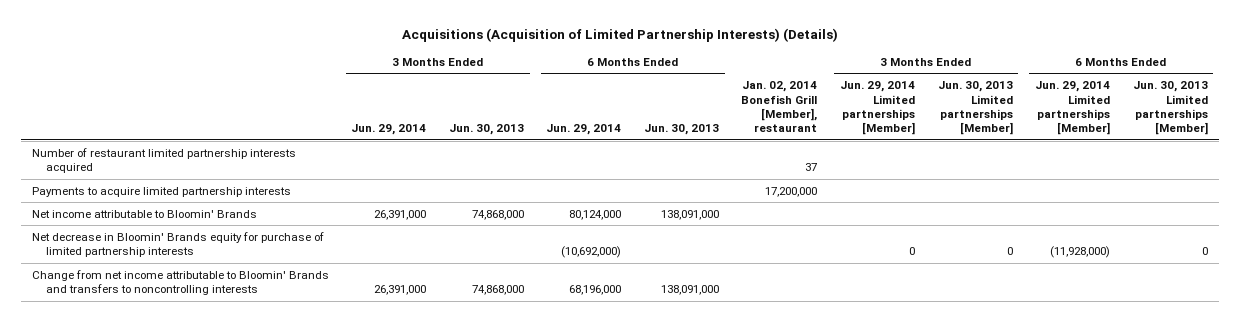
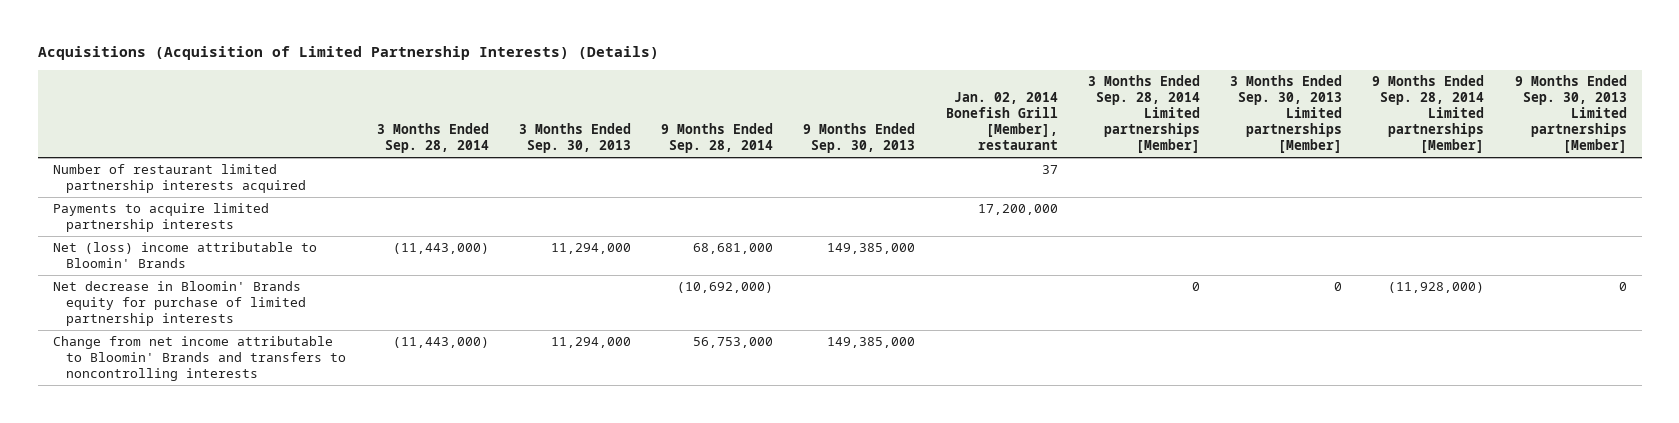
- | 3 Months Ended Jun. 29, 2014 | 3 Months Ended Jun. 30, 2013 | 6 Months Ended Jun. 29, 2014 | 6 Months Ended Jun. 30, 2013 | Jan. 02, 2014 Bonefish Grill [Member], restaurant | 3 Months Ended Jun. 29, 2014 Limited partnerships [Member] | 3 Months Ended Jun. 30, 2013 Limited partnerships [Member] | 6 Months Ended Jun. 29, 2014 Limited partnerships [Member] | 6 Months Ended Jun. 30, 2013 Limited partnerships [Member]
+ | 3 Months Ended Sep. 28, 2014 | 3 Months Ended Sep. 30, 2013 | 9 Months Ended Sep. 28, 2014 | 9 Months Ended Sep. 30, 2013 | Jan. 02, 2014 Bonefish Grill [Member], restaurant | 3 Months Ended Sep. 28, 2014 Limited partnerships [Member] | 3 Months Ended Sep. 30, 2013 Limited partnerships [Member] | 9 Months Ended Sep. 28, 2014 Limited partnerships [Member] | 9 Months Ended Sep. 30, 2013 Limited partnerships [Member]
- Net income attributable to Bloomin' Brands | 26,391,000 | 74,868,000 | 80,124,000 | 138,091,000 | | | | |
+ Net (loss) income attributable to Bloomin' Brands | (11,443,000) | 11,294,000 | 68,681,000 | 149,385,000 | | | | |

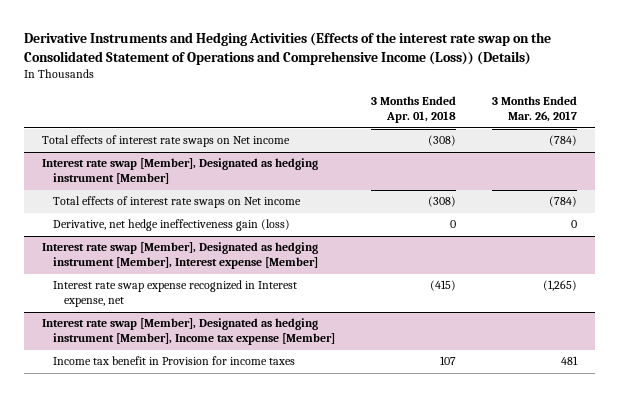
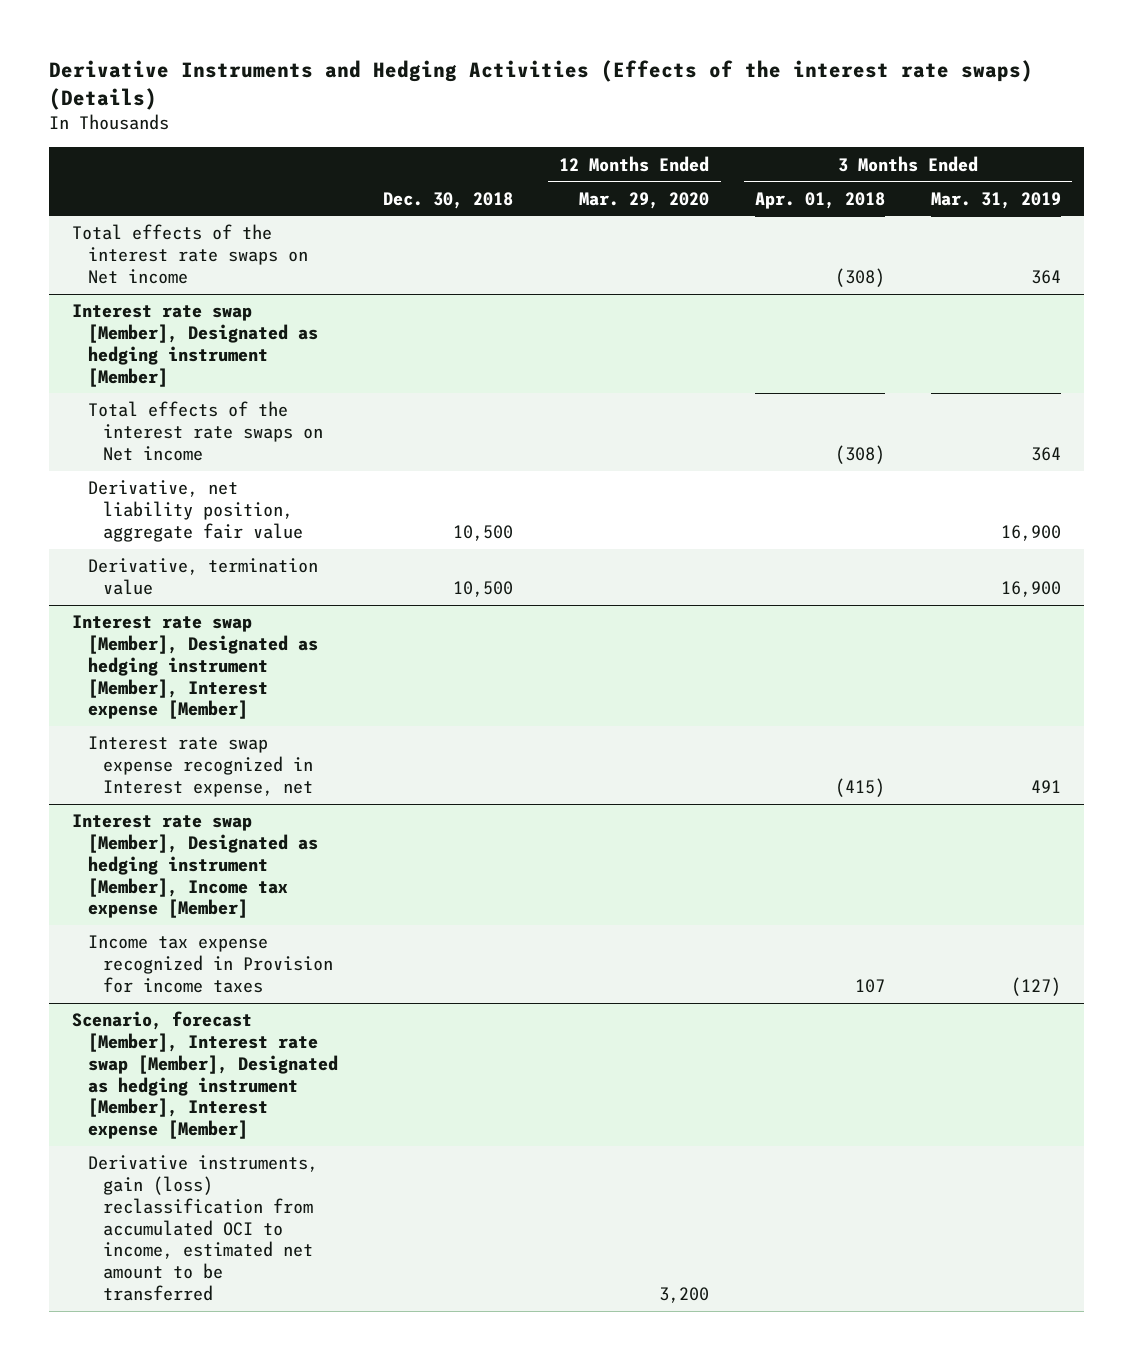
- Derivative Instruments and Hedging Activities (Effects of the interest rate swap on the Consolidated Statement of Operations and Comprehensive Income (Loss)) (Details)
+ Derivative Instruments and Hedging Activities (Effects of the interest rate swaps) (Details)
- | 3 Months Ended Apr. 01, 2018 | 3 Months Ended Mar. 26, 2017
+ | Dec. 30, 2018 | 12 Months Ended Mar. 29, 2020 | 3 Months Ended Apr. 01, 2018 | 3 Months Ended Mar. 31, 2019
- Total effects of interest rate swaps on Net income | (308) | (784)
+ Total effects of the interest rate swaps on Net income | | | (308) | 364
@ Interest rate swap [Member], Designated as hedging instrument [Member]
- Total effects of interest rate swaps on Net income | (308) | (784)
- Derivative, net hedge ineffectiveness gain (loss) | 0 | 0
+ Total effects of the interest rate swaps on Net income | | | (308) | 364
+ Derivative, net liability position, aggregate fair value | 10,500 | | | 16,900
+ Derivative, termination value | 10,500 | | | 16,900
@ Interest rate swap [Member], Designated as hedging instrument [Member], Income tax expense [Member]
- Income tax benefit in Provision for income taxes | 107 | 481
+ Income tax expense recognized in Provision for income taxes | | | 107 | (127)
+ Scenario, forecast [Member], Interest rate swap [Member], Designated as hedging instrument [Member], Interest expense [Member]
+ Derivative instruments, gain (loss) reclassification from accumulated OCI to income, estimated net amount to be transferred | | 3,200 | |

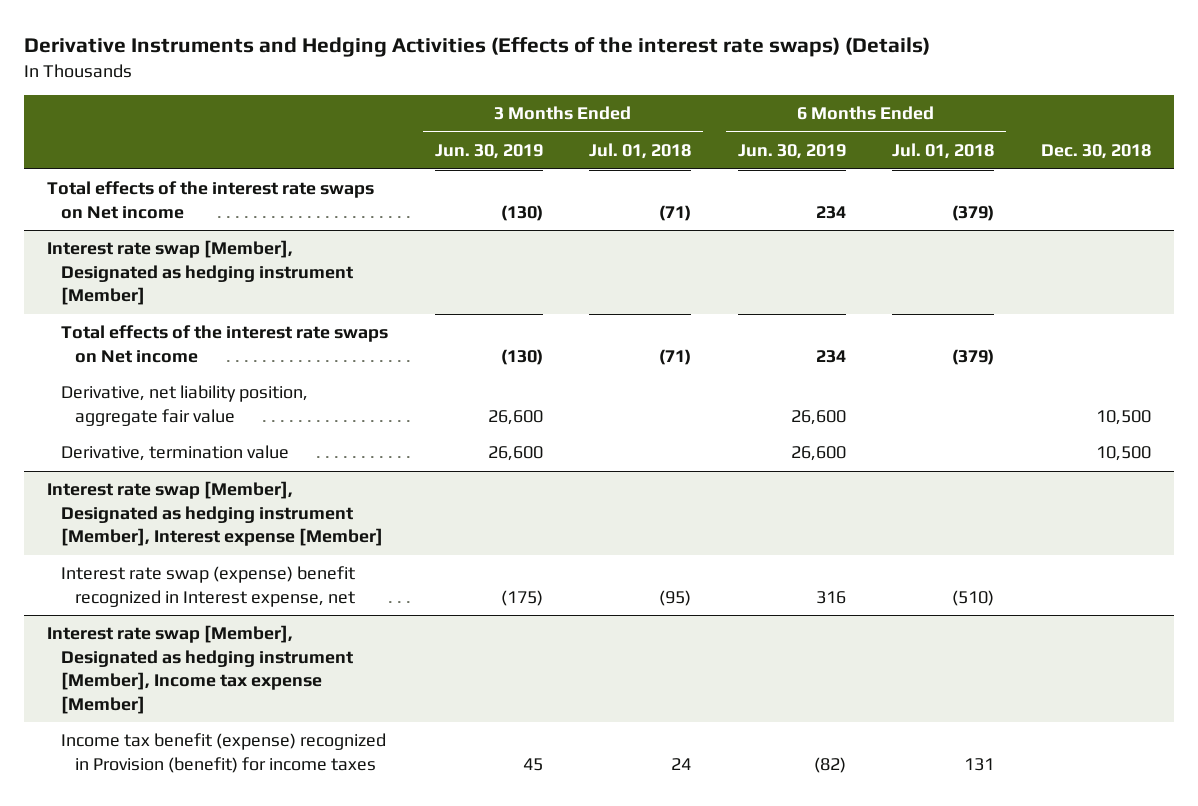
- | Dec. 30, 2018 | 12 Months Ended Mar. 29, 2020 | 3 Months Ended Apr. 01, 2018 | 3 Months Ended Mar. 31, 2019
+ | 3 Months Ended Jun. 30, 2019 | 3 Months Ended Jul. 01, 2018 | 6 Months Ended Jun. 30, 2019 | 6 Months Ended Jul. 01, 2018 | Dec. 30, 2018
@ Interest rate swap [Member], Designated as hedging instrument [Member], Interest expense [Member]
- Interest rate swap expense recognized in Interest expense, net | | | (415) | 491
+ Interest rate swap (expense) benefit recognized in Interest expense, net | (175) | (95) | 316 | (510) |
@ Interest rate swap [Member], Designated as hedging instrument [Member], Income tax expense [Member]
- Income tax expense recognized in Provision for income taxes | | | 107 | (127)
- Scenario, forecast [Member], Interest rate swap [Member], Designated as hedging instrument [Member], Interest expense [Member]
- Derivative instruments, gain (loss) reclassification from accumulated OCI to income, estimated net amount to be transferred | | 3,200 | |
@ Interest rate swap [Member], Designated as hedging instrument [Member], Income tax expense [Member]
+ Income tax benefit (expense) recognized in Provision (benefit) for income taxes | 45 | 24 | (82) | 131 |

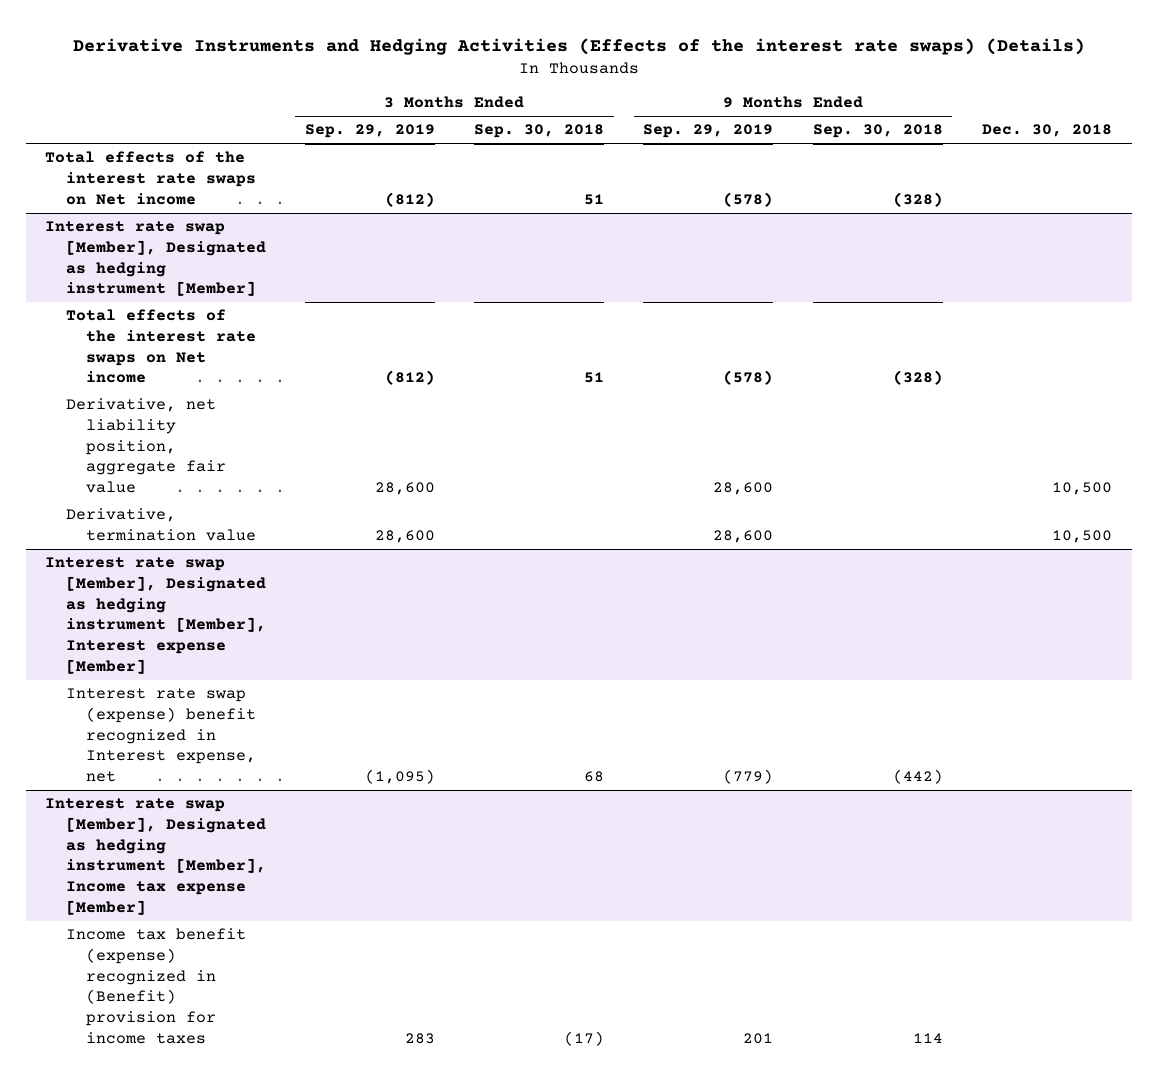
- | 3 Months Ended Jun. 30, 2019 | 3 Months Ended Jul. 01, 2018 | 6 Months Ended Jun. 30, 2019 | 6 Months Ended Jul. 01, 2018 | Dec. 30, 2018
+ | 3 Months Ended Sep. 29, 2019 | 3 Months Ended Sep. 30, 2018 | 9 Months Ended Sep. 29, 2019 | 9 Months Ended Sep. 30, 2018 | Dec. 30, 2018
@ Interest rate swap [Member], Designated as hedging instrument [Member], Income tax expense [Member]
- Income tax benefit (expense) recognized in Provision (benefit) for income taxes | 45 | 24 | (82) | 131 |
+ Income tax benefit (expense) recognized in (Benefit) provision for income taxes | 283 | (17) | 201 | 114 |

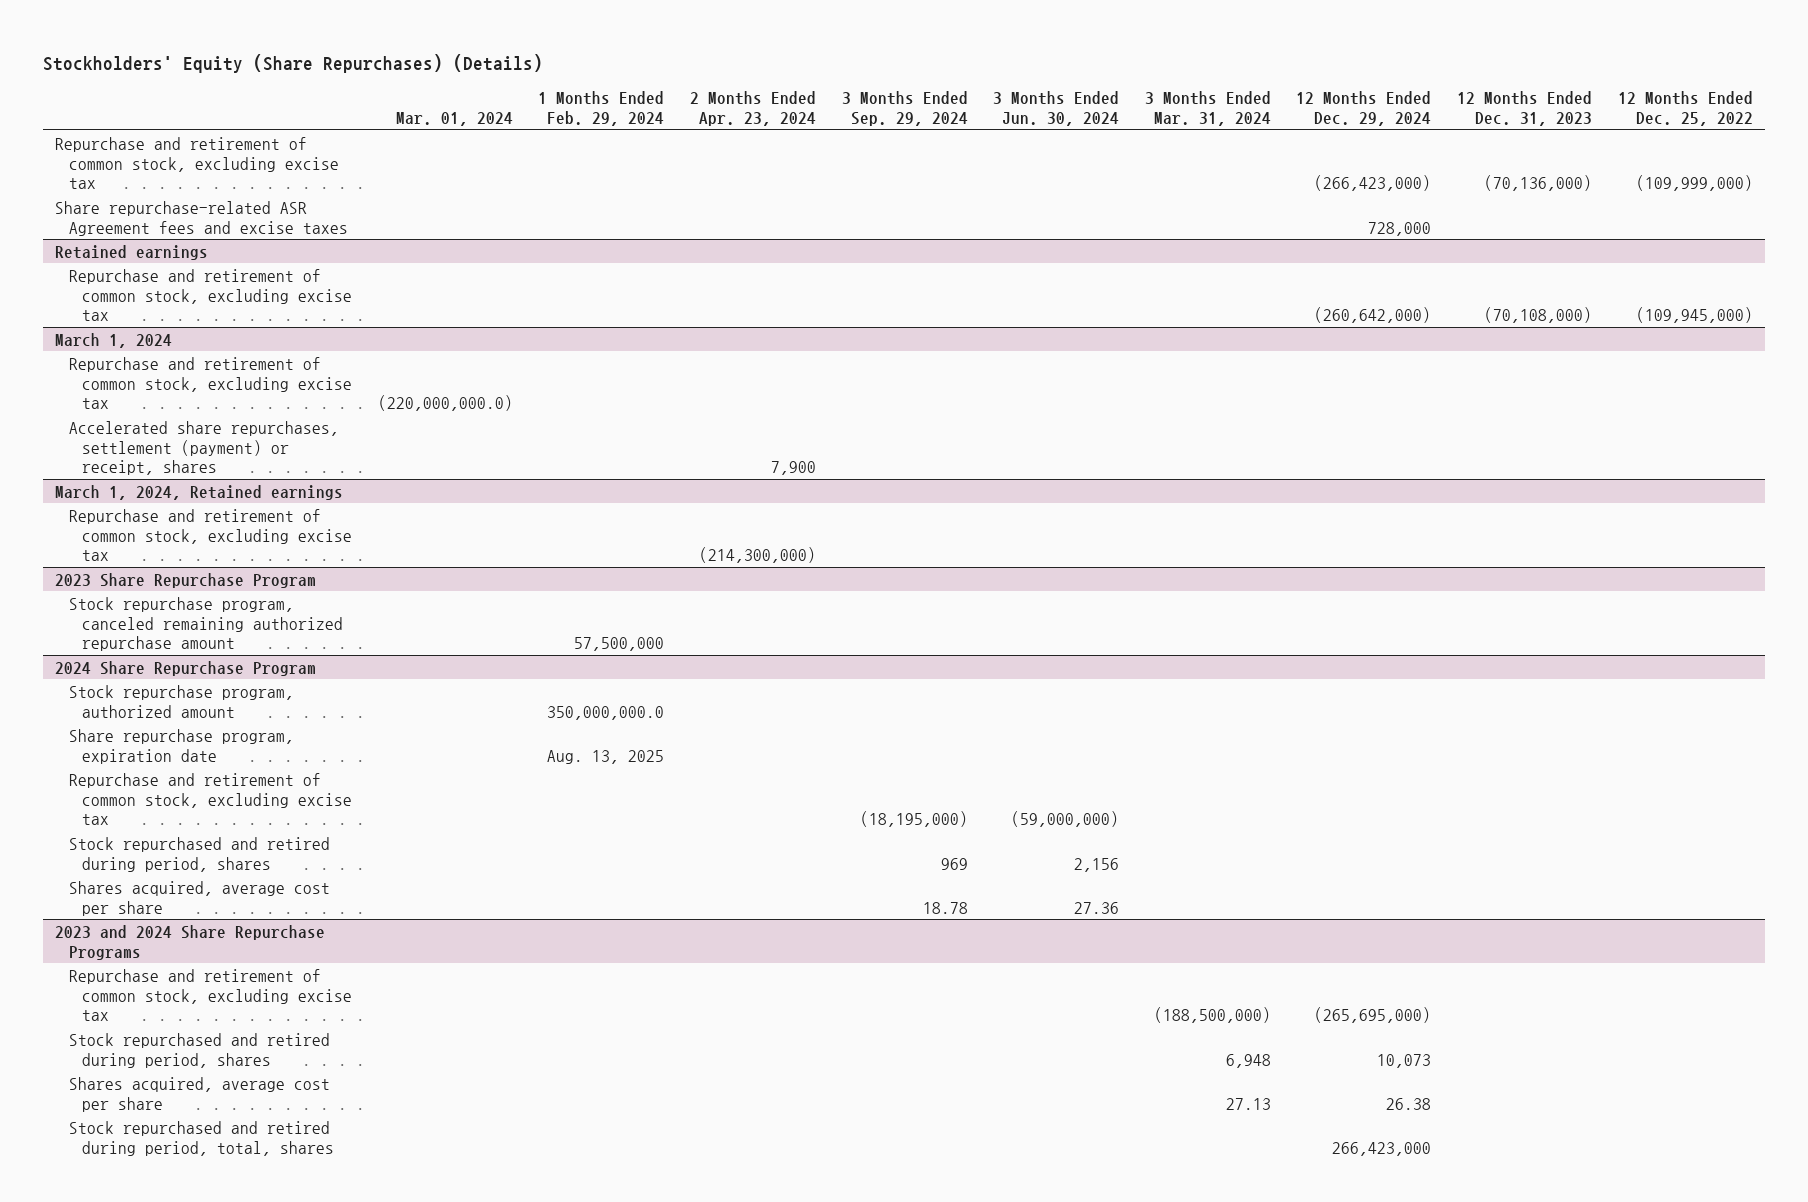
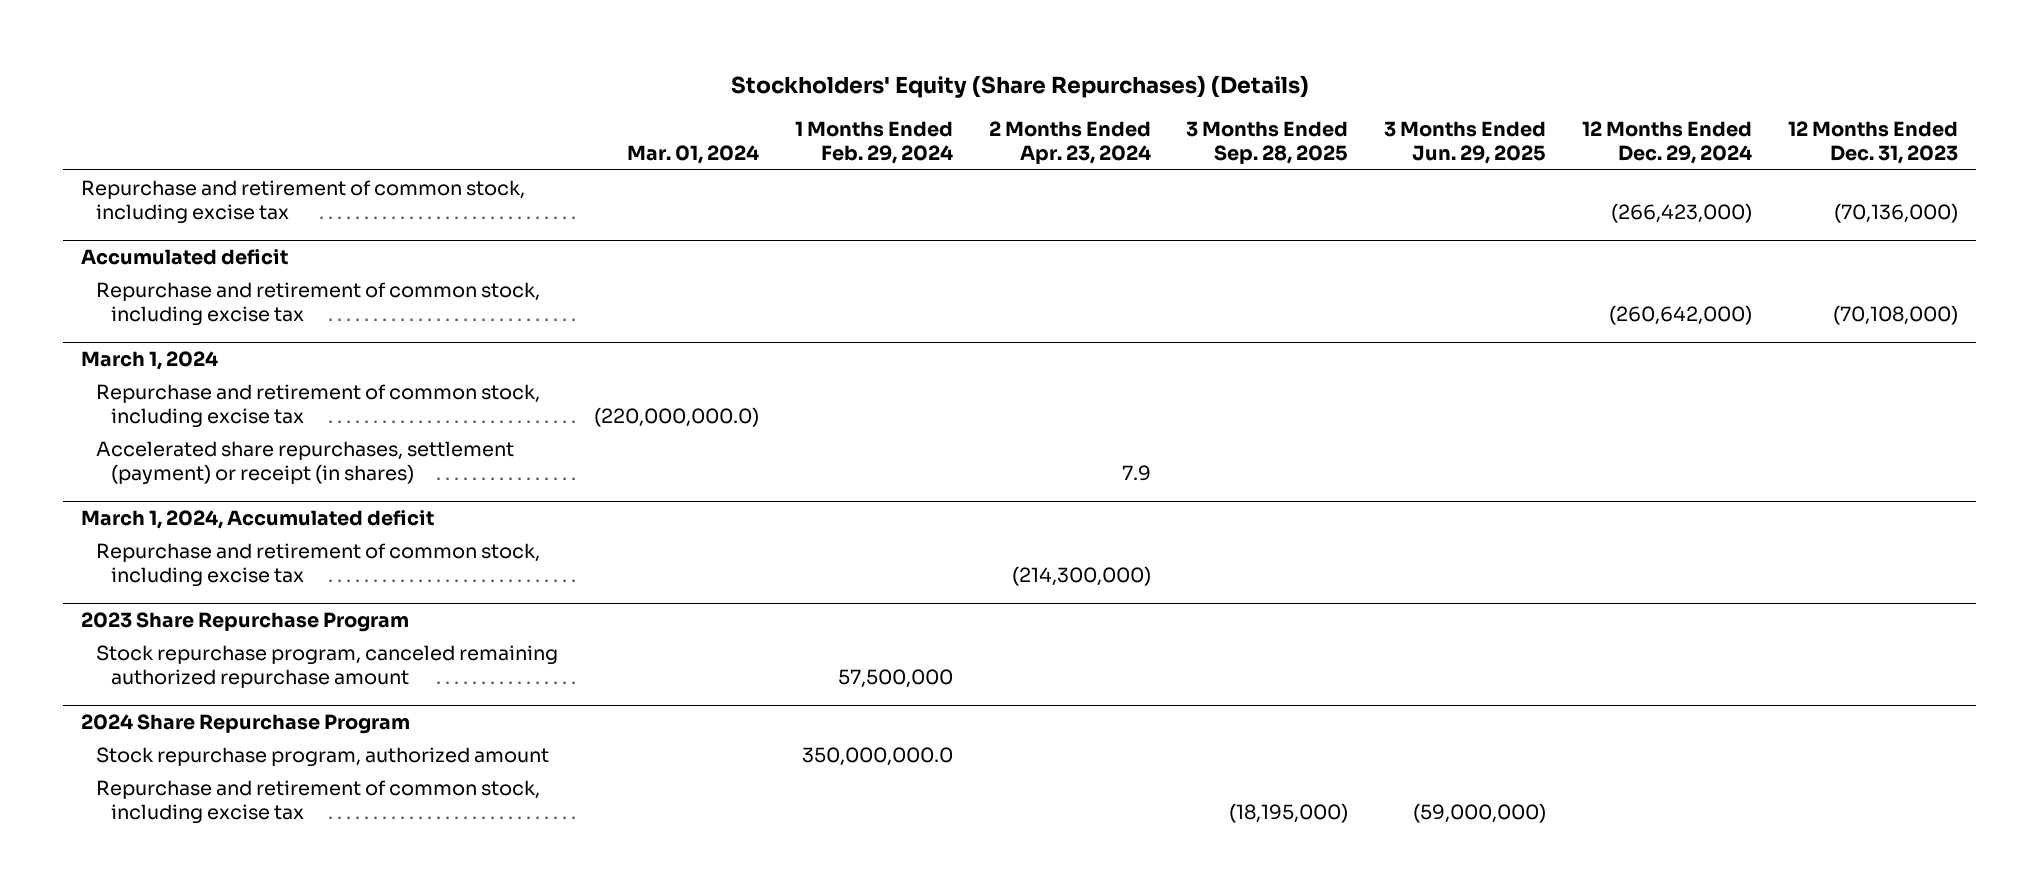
- | Mar. 01, 2024 | 1 Months Ended Feb. 29, 2024 | 2 Months Ended Apr. 23, 2024 | 3 Months Ended Sep. 29, 2024 | 3 Months Ended Jun. 30, 2024 | 3 Months Ended Mar. 31, 2024 | 12 Months Ended Dec. 29, 2024 | 12 Months Ended Dec. 31, 2023 | 12 Months Ended Dec. 25, 2022
+ | Mar. 01, 2024 | 1 Months Ended Feb. 29, 2024 | 2 Months Ended Apr. 23, 2024 | 3 Months Ended Sep. 28, 2025 | 3 Months Ended Jun. 29, 2025 | 12 Months Ended Dec. 29, 2024 | 12 Months Ended Dec. 31, 2023
- Repurchase and retirement of common stock, excluding excise tax | | | | | | | (266,423,000) | (70,136,000) | (109,999,000)
- Share repurchase-related ASR Agreement fees and excise taxes | | | | | | | 728,000 | |
- Retained earnings
- Repurchase and retirement of common stock, excluding excise tax | | | | | | | (260,642,000) | (70,108,000) | (109,945,000)
+ Repurchase and retirement of common stock, including excise tax | | | | | | (266,423,000) | (70,136,000)
+ Accumulated deficit
+ Repurchase and retirement of common stock, including excise tax | | | | | | (260,642,000) | (70,108,000)
@ March 1, 2024
- Repurchase and retirement of common stock, excluding excise tax | (220,000,000.0) | | | | | | | |
- Accelerated share repurchases, settlement (payment) or receipt, shares | | | 7,900 | | | | | |
- March 1, 2024, Retained earnings
- Repurchase and retirement of common stock, excluding excise tax | | | (214,300,000) | | | | | |
@ March 1, 2024
+ Repurchase and retirement of common stock, including excise tax | (220,000,000.0) | | | | | |
+ Accelerated share repurchases, settlement (payment) or receipt (in shares) | | | 7.9 | | | |
+ March 1, 2024, Accumulated deficit
+ Repurchase and retirement of common stock, including excise tax | | | (214,300,000) | | | |
@ 2024 Share Repurchase Program
- Share repurchase program, expiration date | | Aug. 13, 2025 | | | | | | |
- Repurchase and retirement of common stock, excluding excise tax | | | | (18,195,000) | (59,000,000) | | | |
- Stock repurchased and retired during period, shares | | | | 969 | 2,156 | | | |
- Shares acquired, average cost per share | | | | 18.78 | 27.36 | | | |
- 2023 and 2024 Share Repurchase Programs
- Repurchase and retirement of common stock, excluding excise tax | | | | | | (188,500,000) | (265,695,000) | |
- Stock repurchased and retired during period, shares | | | | | | 6,948 | 10,073 | |
- Shares acquired, average cost per share | | | | | | 27.13 | 26.38 | |
- Stock repurchased and retired during period, total, shares | | | | | | | 266,423,000 | |
@ 2024 Share Repurchase Program
+ Repurchase and retirement of common stock, including excise tax | | | | (18,195,000) | (59,000,000) | |

